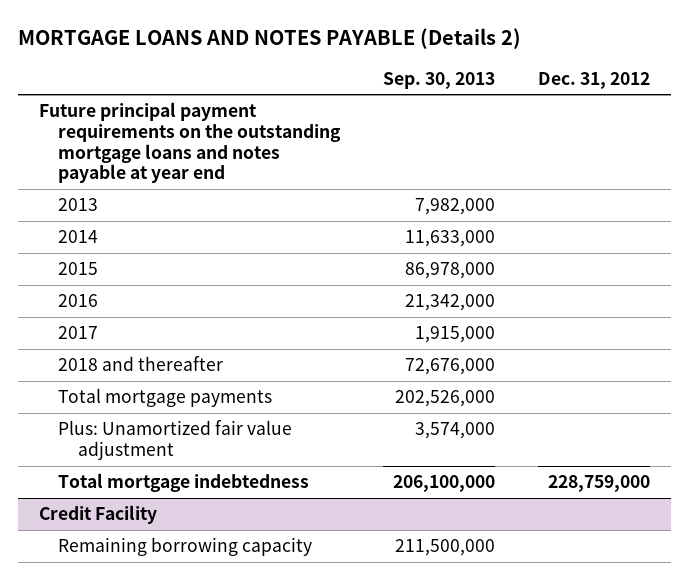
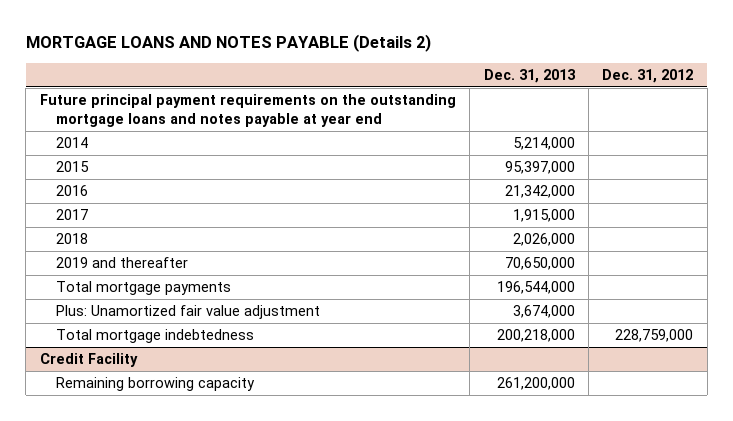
- | Sep. 30, 2013 | Dec. 31, 2012
+ | Dec. 31, 2013 | Dec. 31, 2012
- 2013 | 7,982,000 |
- 2018 and thereafter | 72,676,000 |
+ 2018 | 2,026,000 |
+ 2019 and thereafter | 70,650,000 |

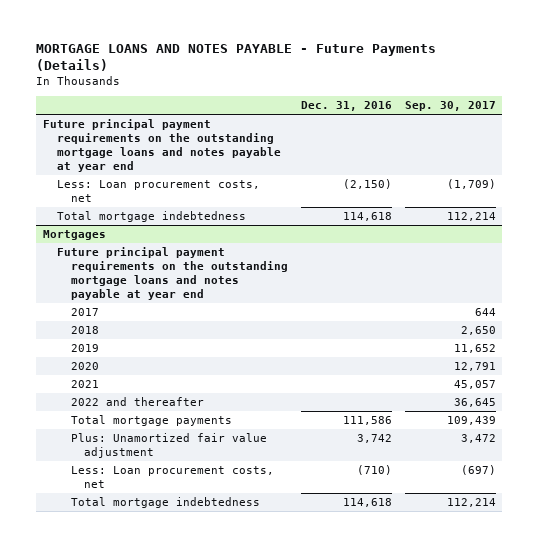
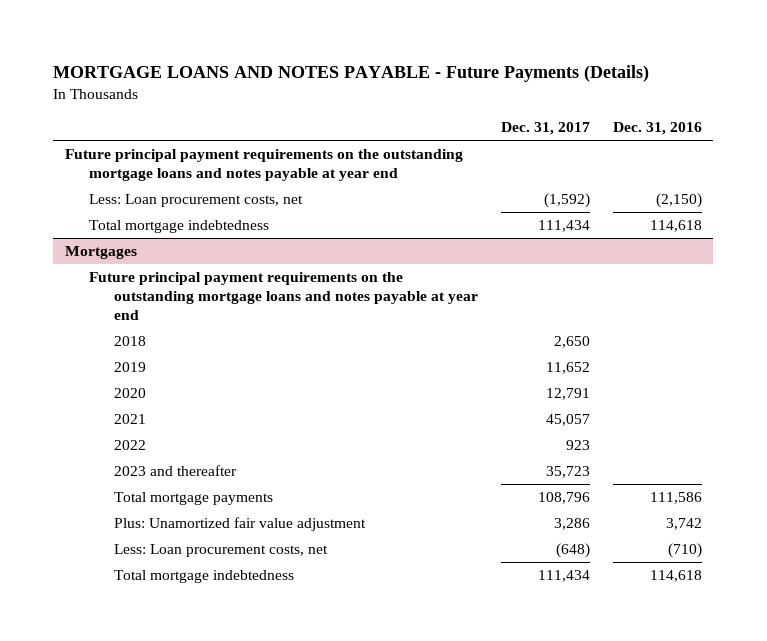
- | Dec. 31, 2016 | Sep. 30, 2017
+ | Dec. 31, 2017 | Dec. 31, 2016
@ Mortgages
- 2017 | | 644
- 2022 and thereafter | | 36,645
+ 2022 | 923 |
+ 2023 and thereafter | 35,723 |

